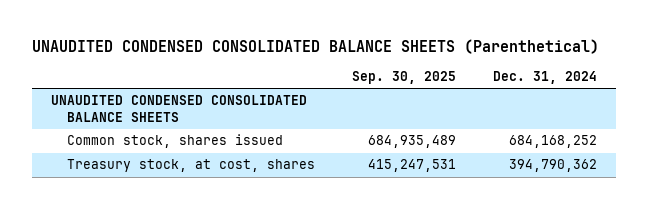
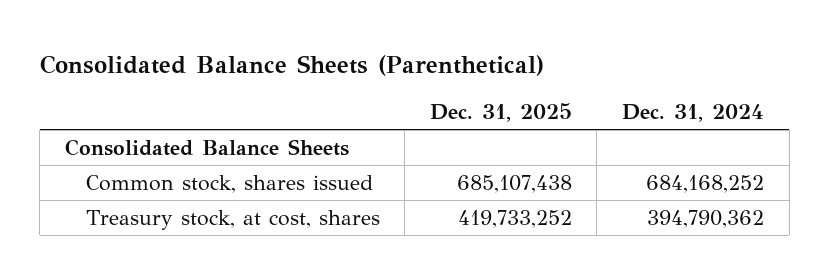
- UNAUDITED CONDENSED CONSOLIDATED BALANCE SHEETS (Parenthetical)
+ Consolidated Balance Sheets (Parenthetical)
- | Sep. 30, 2025 | Dec. 31, 2024
+ | Dec. 31, 2025 | Dec. 31, 2024
- UNAUDITED CONDENSED CONSOLIDATED BALANCE SHEETS
+ Consolidated Balance Sheets

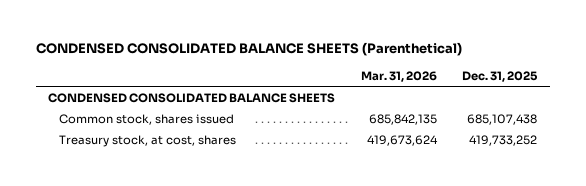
- Consolidated Balance Sheets (Parenthetical)
+ CONDENSED CONSOLIDATED BALANCE SHEETS (Parenthetical)
- | Dec. 31, 2025 | Dec. 31, 2024
+ | Mar. 31, 2026 | Dec. 31, 2025
- Consolidated Balance Sheets
+ CONDENSED CONSOLIDATED BALANCE SHEETS

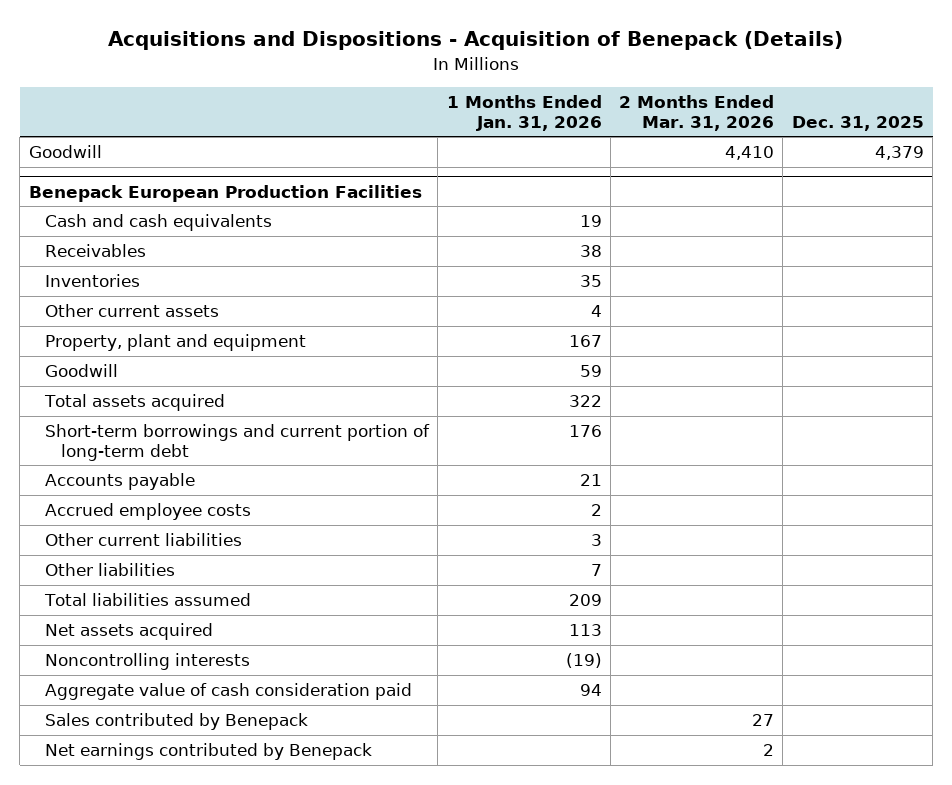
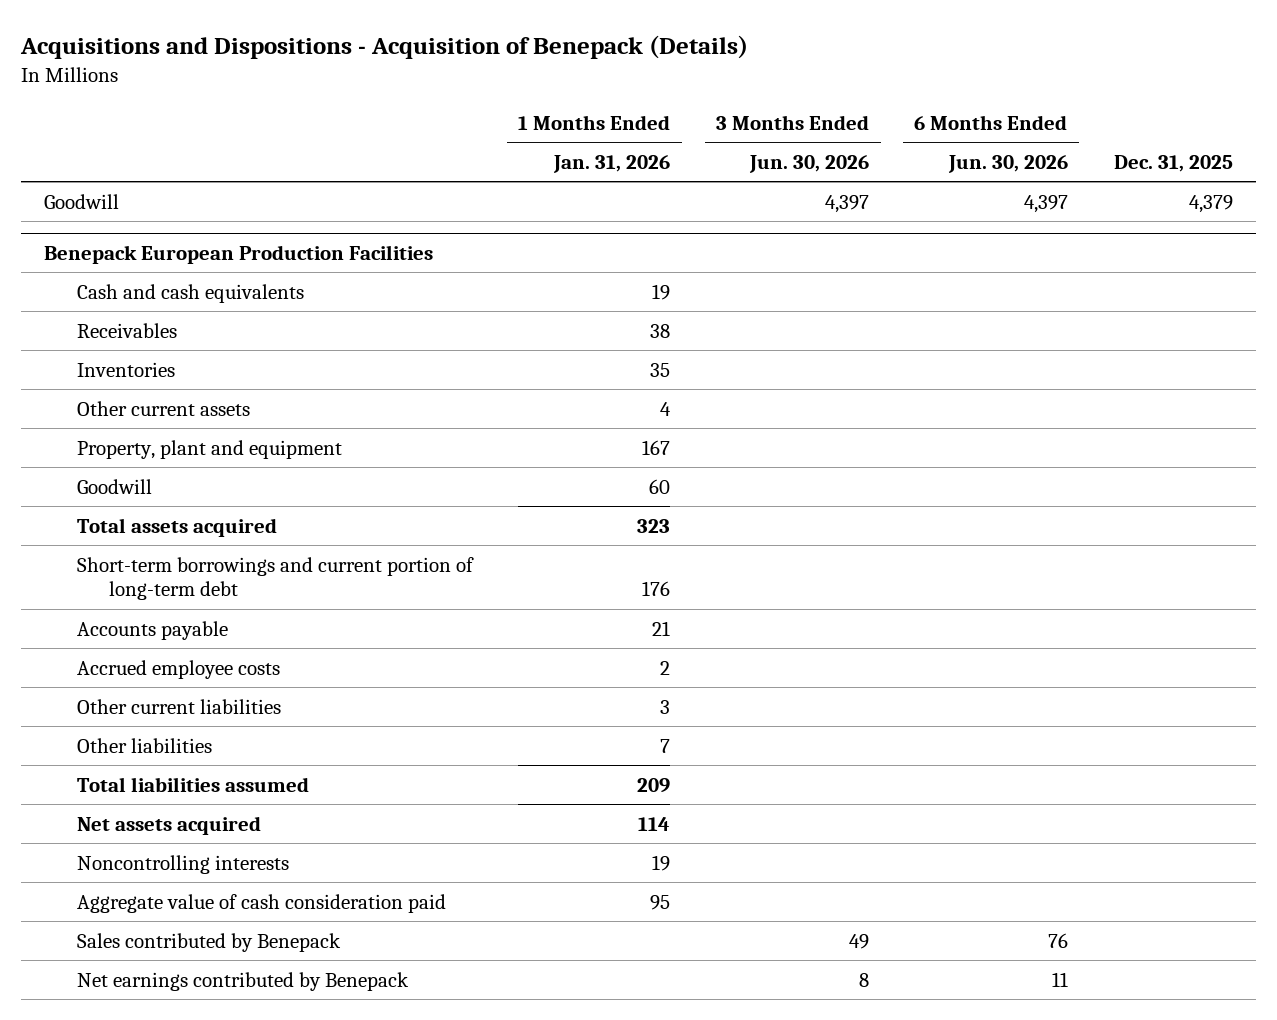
- | 1 Months Ended Jan. 31, 2026 | 2 Months Ended Mar. 31, 2026 | Dec. 31, 2025
+ | 1 Months Ended Jan. 31, 2026 | 3 Months Ended Jun. 30, 2026 | 6 Months Ended Jun. 30, 2026 | Dec. 31, 2025
@ Benepack European Production Facilities
- Goodwill | 59 | |
- Total assets acquired | 322 | |
+ Goodwill | 60 | | |
+ Total assets acquired | 323 | | |
- Net assets acquired | 113 | |
- Noncontrolling interests | (19) | |
- Aggregate value of cash consideration paid | 94 | |
+ Net assets acquired | 114 | | |
+ Noncontrolling interests | 19 | | |
+ Aggregate value of cash consideration paid | 95 | | |

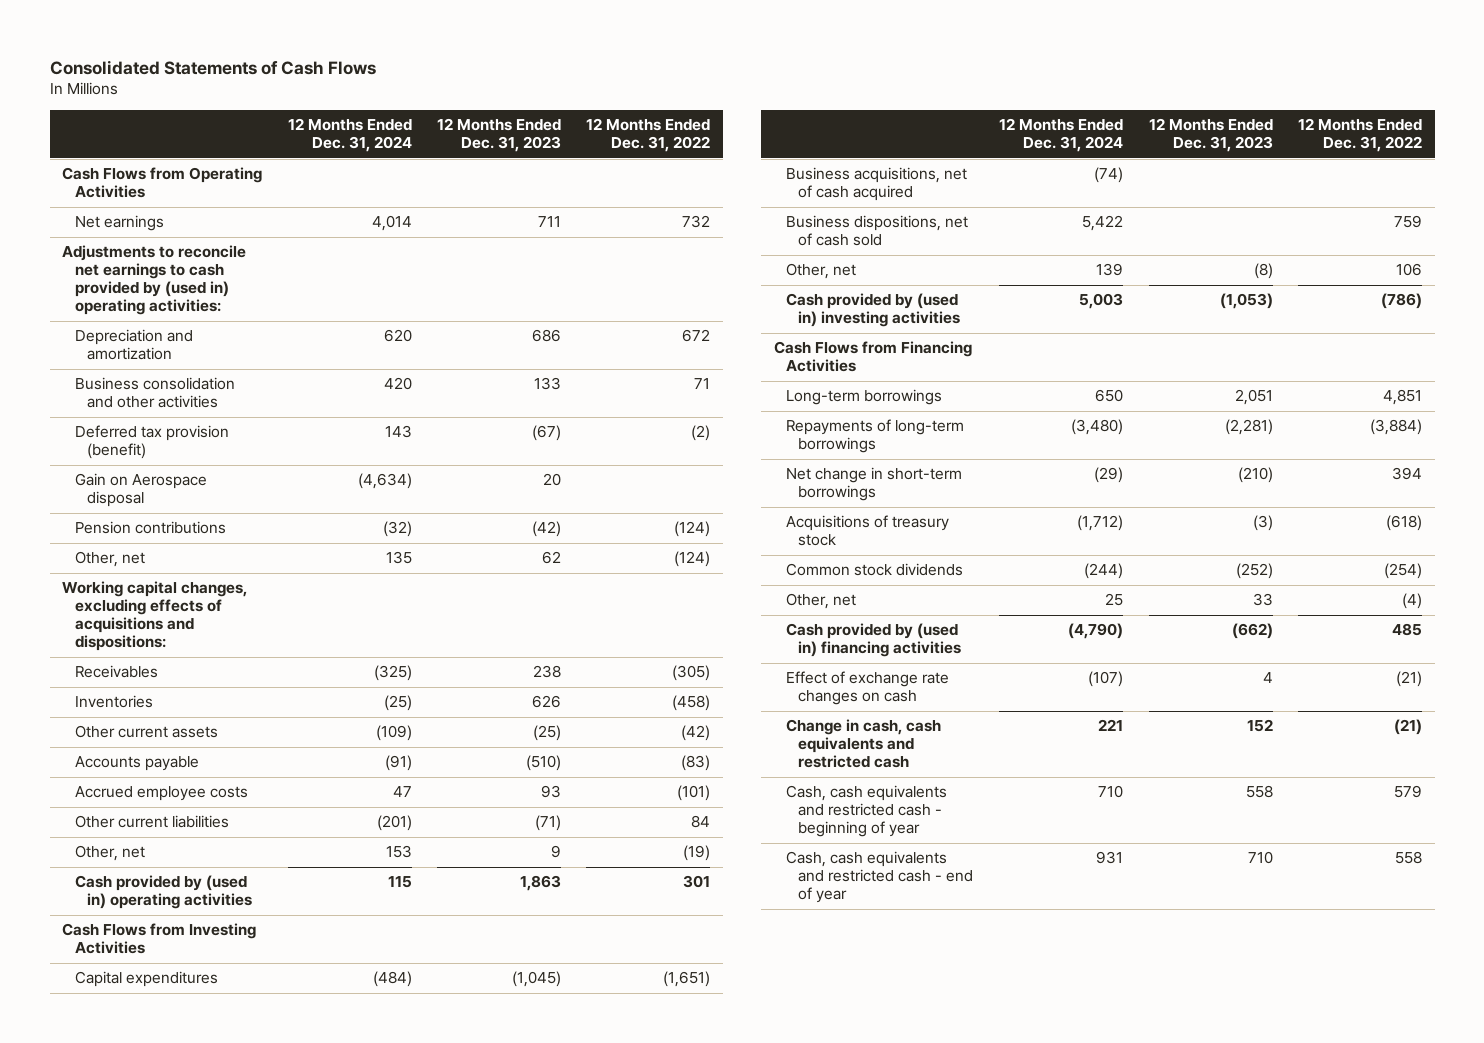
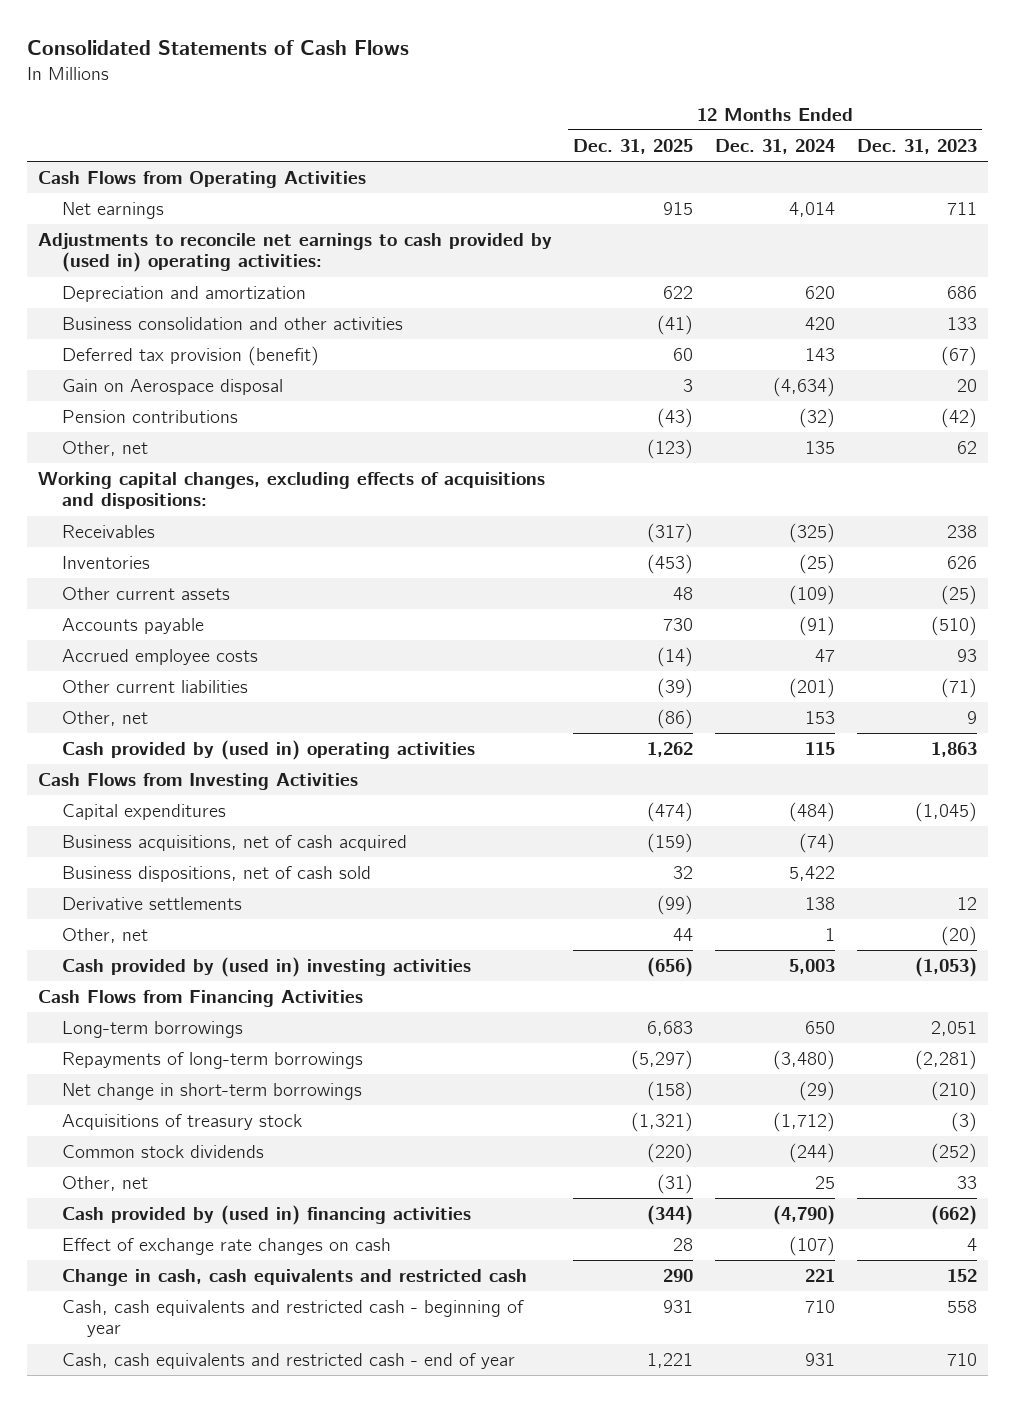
- | 12 Months Ended Dec. 31, 2024 | 12 Months Ended Dec. 31, 2023 | 12 Months Ended Dec. 31, 2022
+ | 12 Months Ended Dec. 31, 2025 | 12 Months Ended Dec. 31, 2024 | 12 Months Ended Dec. 31, 2023
- Other, net | 139 | (8) | 106
+ Derivative settlements | (99) | 138 | 12
+ Other, net | 44 | 1 | (20)

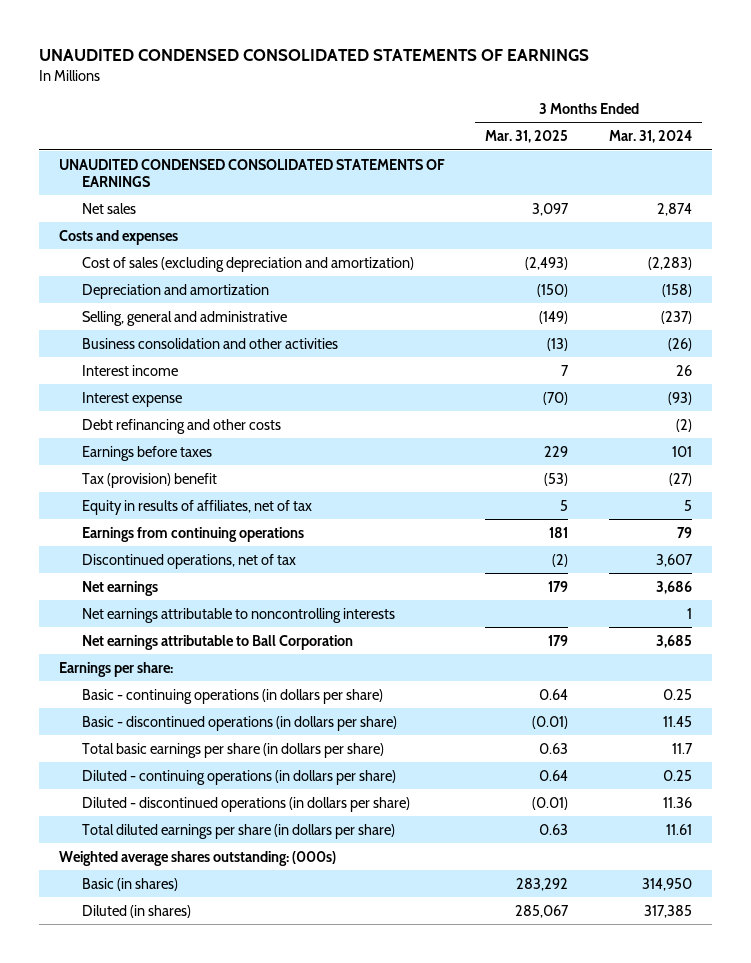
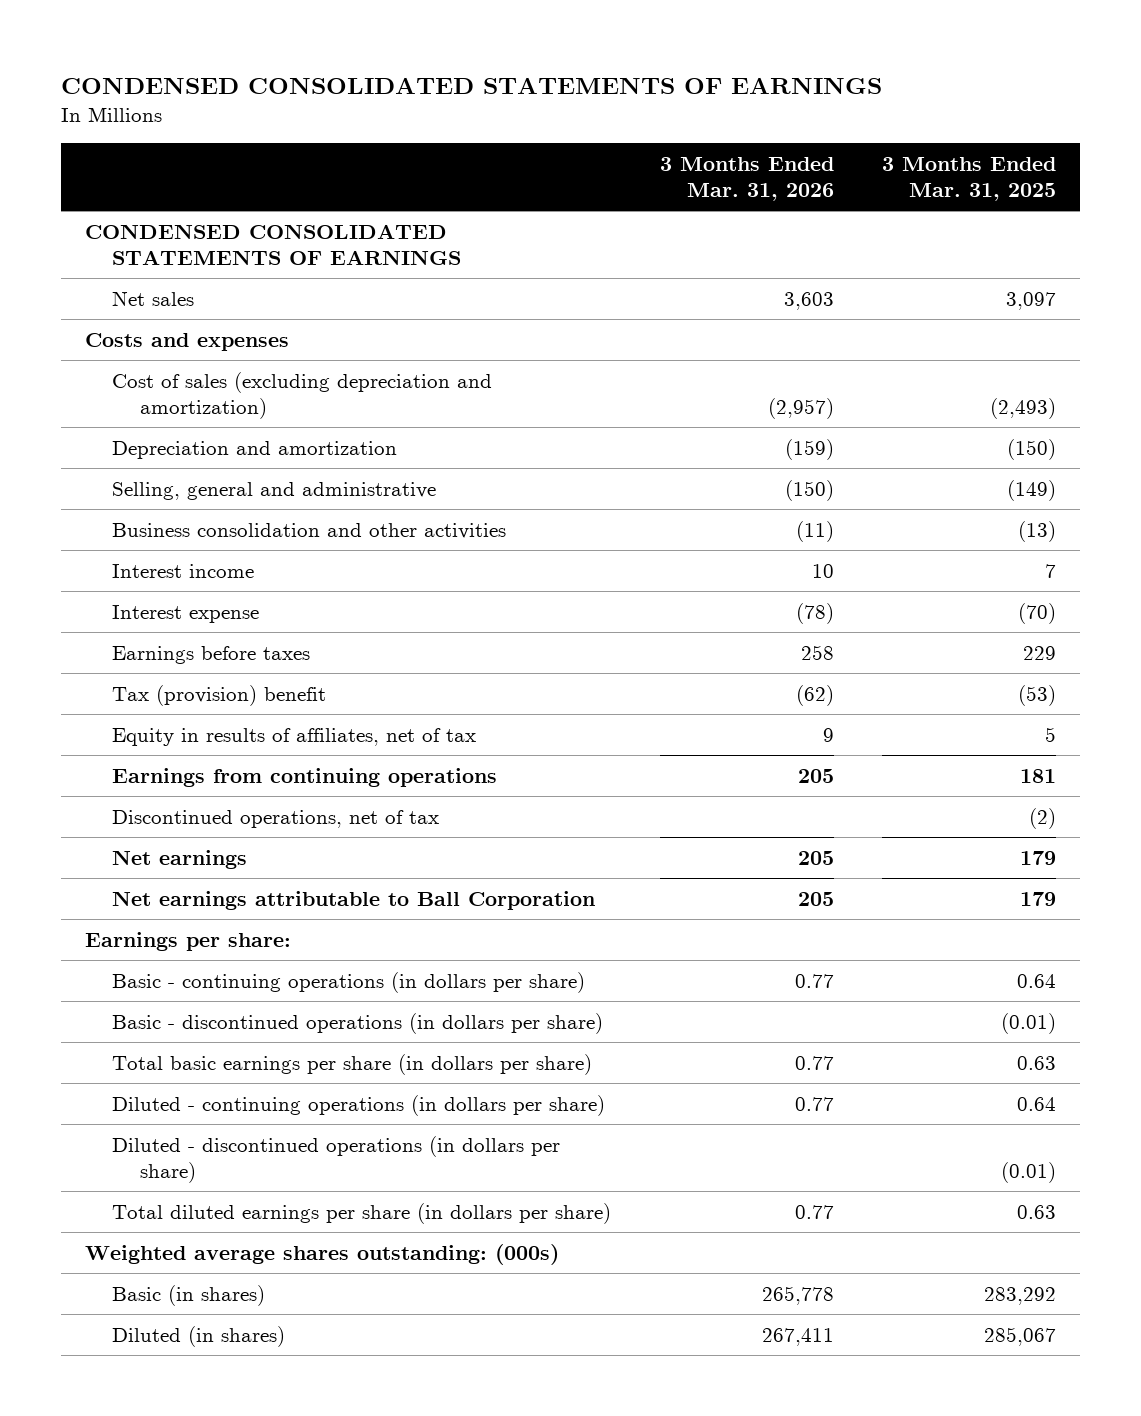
- UNAUDITED CONDENSED CONSOLIDATED STATEMENTS OF EARNINGS
+ CONDENSED CONSOLIDATED STATEMENTS OF EARNINGS
- | 3 Months Ended Mar. 31, 2025 | 3 Months Ended Mar. 31, 2024
+ | 3 Months Ended Mar. 31, 2026 | 3 Months Ended Mar. 31, 2025
- UNAUDITED CONDENSED CONSOLIDATED STATEMENTS OF EARNINGS
+ CONDENSED CONSOLIDATED STATEMENTS OF EARNINGS
- Debt refinancing and other costs | | (2)
- Net earnings attributable to noncontrolling interests | | 1

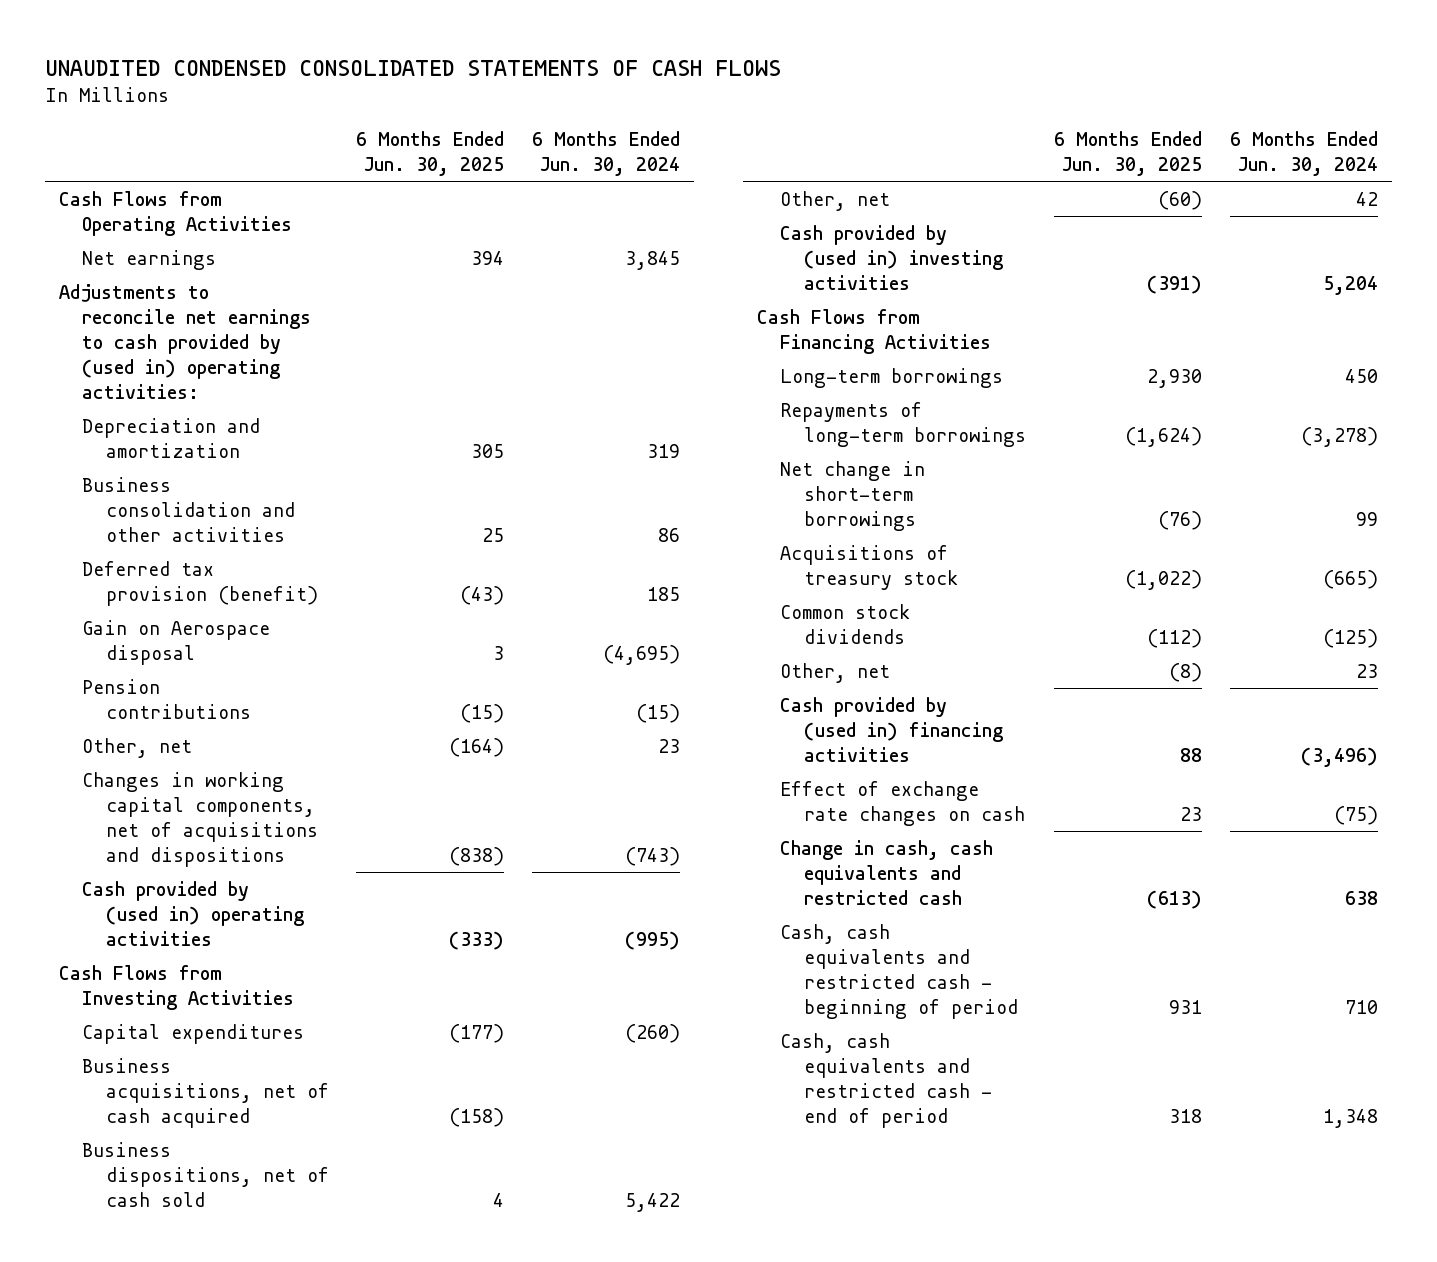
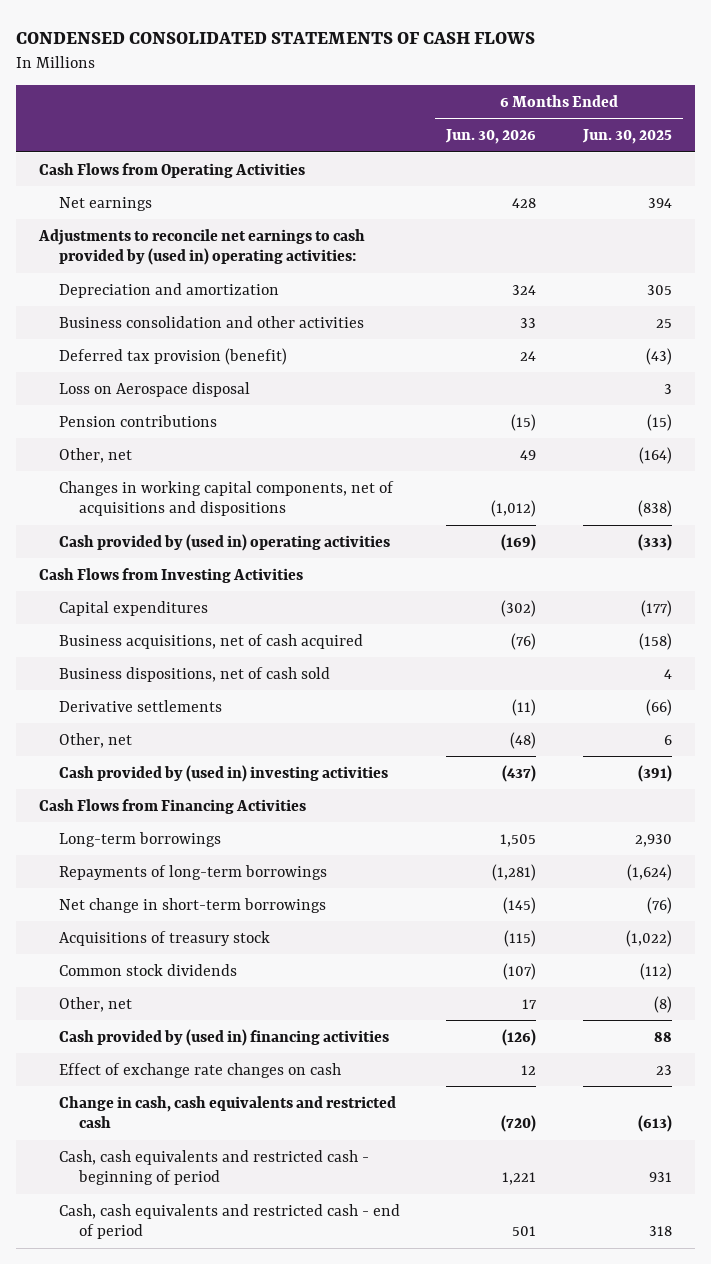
- UNAUDITED CONDENSED CONSOLIDATED STATEMENTS OF CASH FLOWS
+ CONDENSED CONSOLIDATED STATEMENTS OF CASH FLOWS
- | 6 Months Ended Jun. 30, 2025 | 6 Months Ended Jun. 30, 2024
+ | 6 Months Ended Jun. 30, 2026 | 6 Months Ended Jun. 30, 2025
- Gain on Aerospace disposal | 3 | (4,695)
+ Loss on Aerospace disposal | | 3
- Other, net | (60) | 42
+ Derivative settlements | (11) | (66)
+ Other, net | (48) | 6

